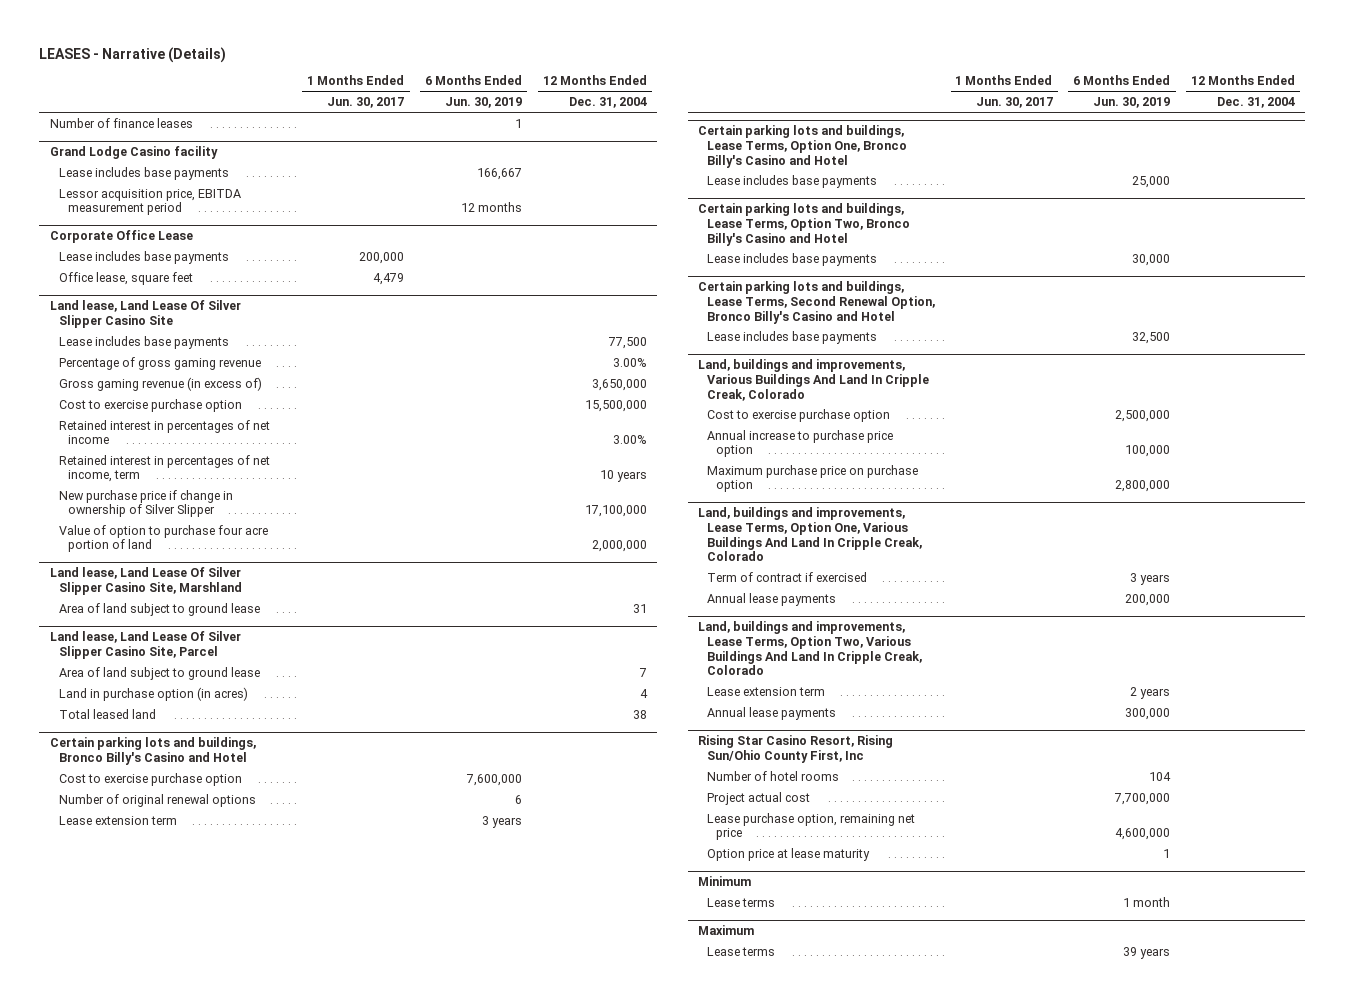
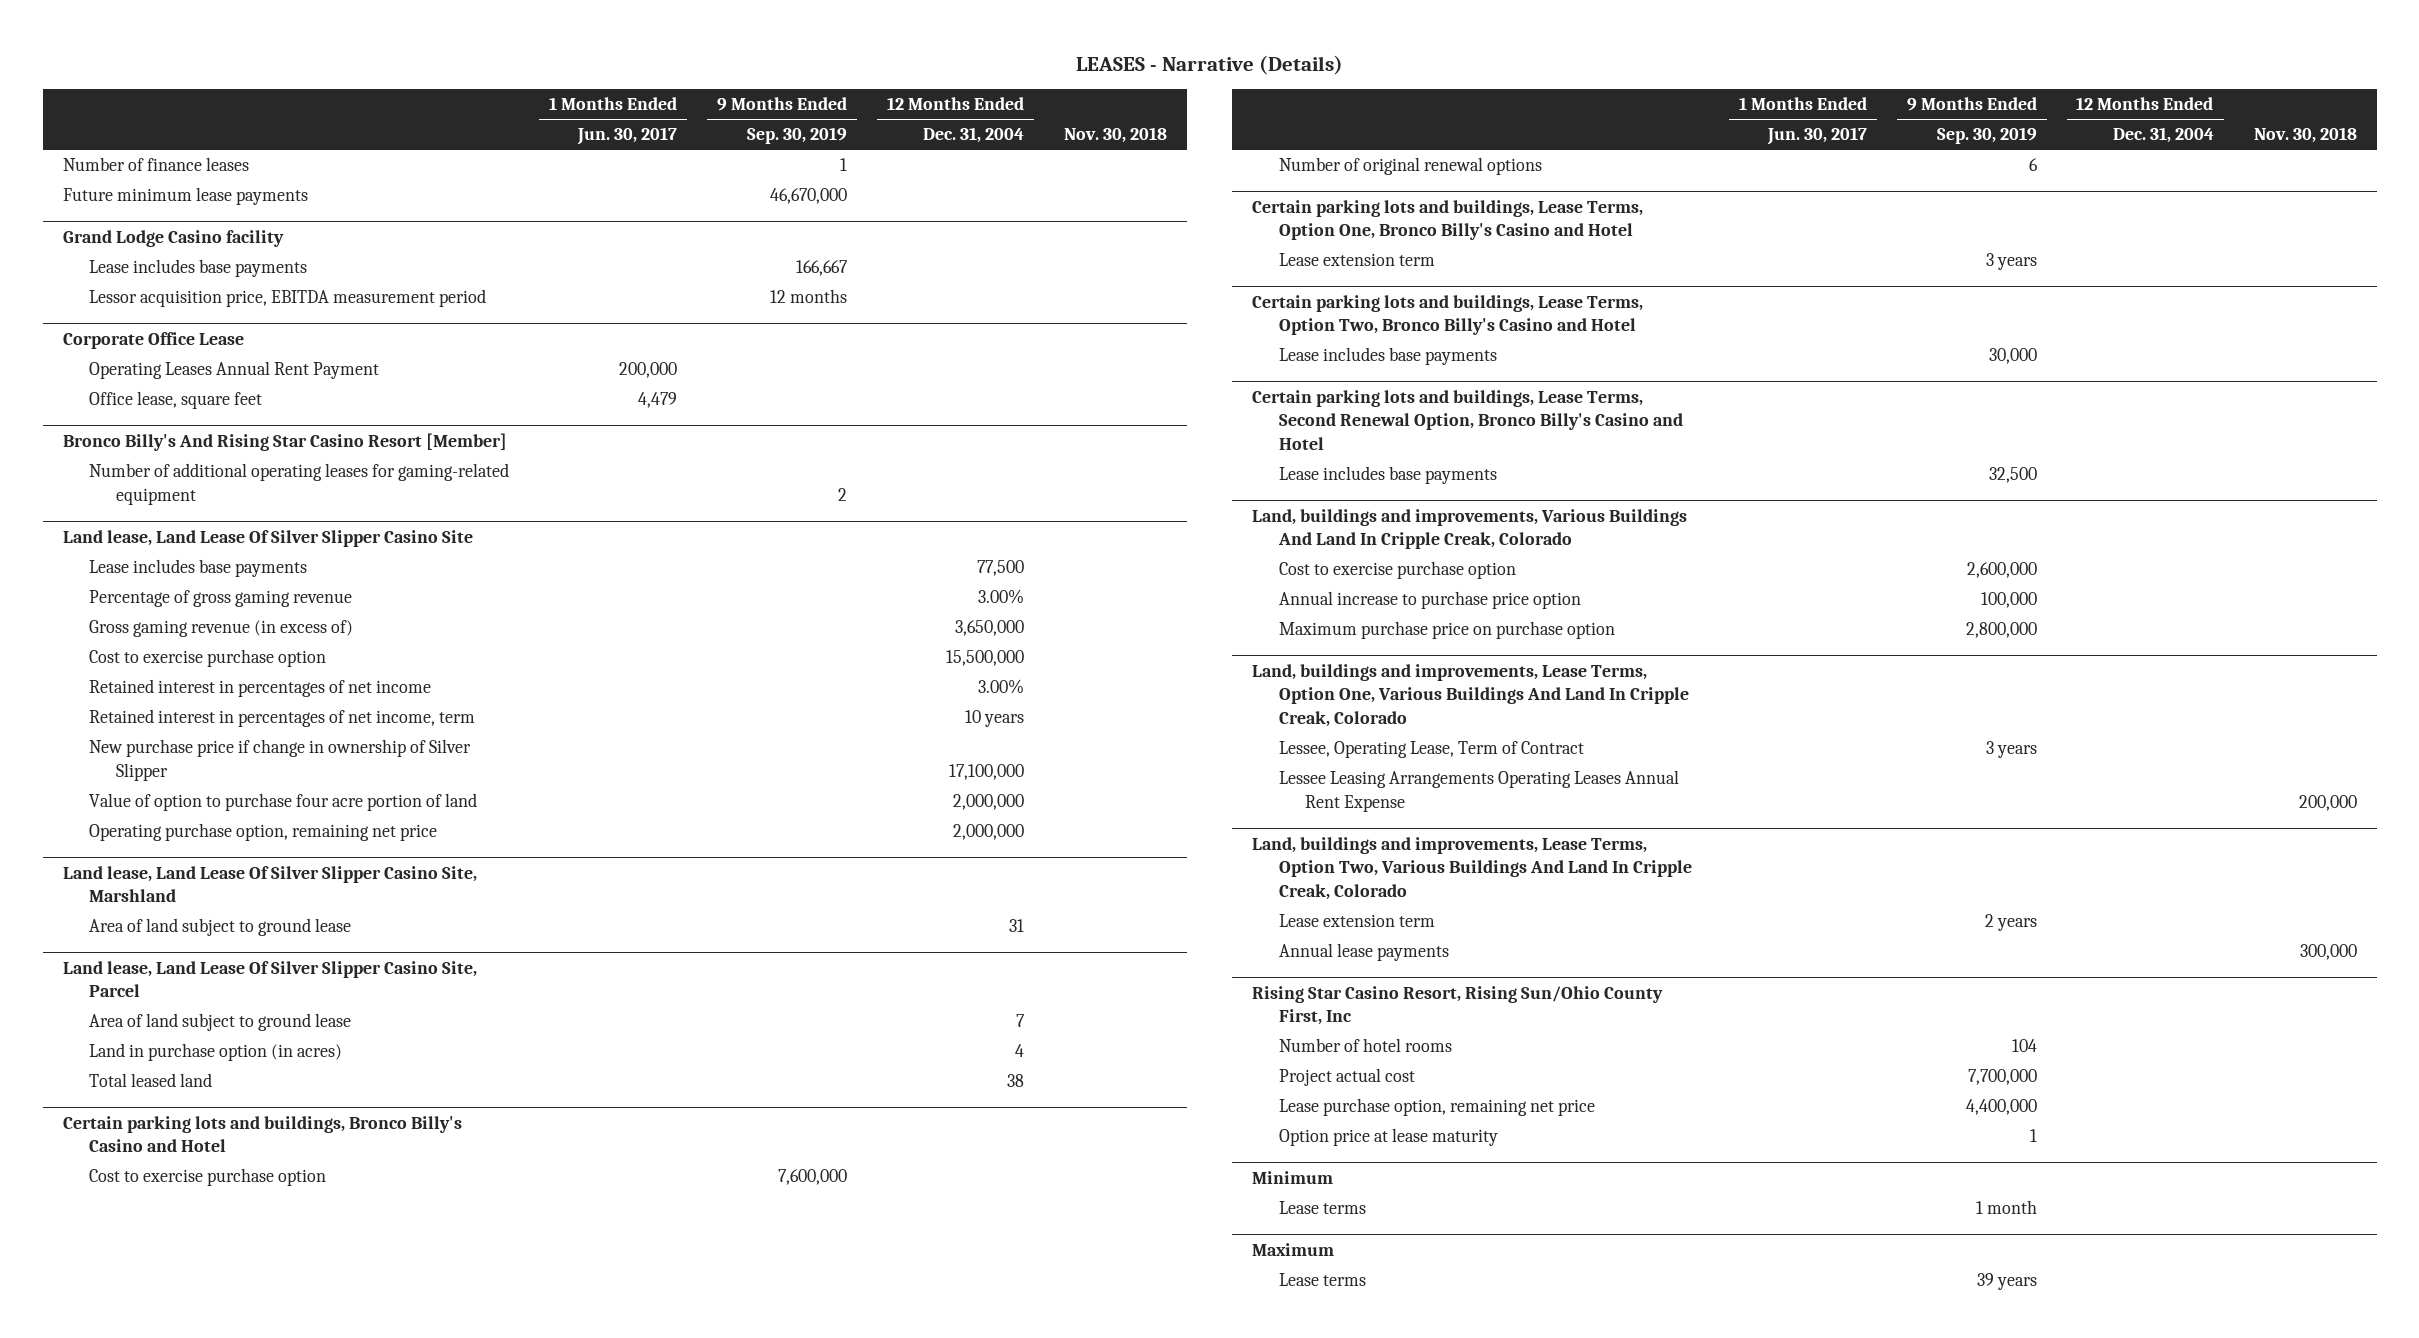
- | 1 Months Ended Jun. 30, 2017 | 6 Months Ended Jun. 30, 2019 | 12 Months Ended Dec. 31, 2004
+ | 1 Months Ended Jun. 30, 2017 | 9 Months Ended Sep. 30, 2019 | 12 Months Ended Dec. 31, 2004 | Nov. 30, 2018
+ Future minimum lease payments | | 46,670,000 | |
@ Corporate Office Lease
- Lease includes base payments | 200,000 | |
+ Operating Leases Annual Rent Payment | 200,000 | | |
+ Bronco Billy's And Rising Star Casino Resort [Member]
+ Number of additional operating leases for gaming-related equipment | | 2 | |
@ Land lease, Land Lease Of Silver Slipper Casino Site
+ Operating purchase option, remaining net price | | | 2,000,000 |
@ Certain parking lots and buildings, Bronco Billy's Casino and Hotel
- Lease extension term | | 3 years |
@ Certain parking lots and buildings, Lease Terms, Option One, Bronco Billy's Casino and Hotel
- Lease includes base payments | | 25,000 |
+ Lease extension term | | 3 years | |
@ Land, buildings and improvements, Lease Terms, Option One, Various Buildings And Land In Cripple Creak, Colorado
- Term of contract if exercised | | 3 years |
- Annual lease payments | | 200,000 |
+ Lessee, Operating Lease, Term of Contract | | 3 years | |
+ Lessee Leasing Arrangements Operating Leases Annual Rent Expense | | | | 200,000

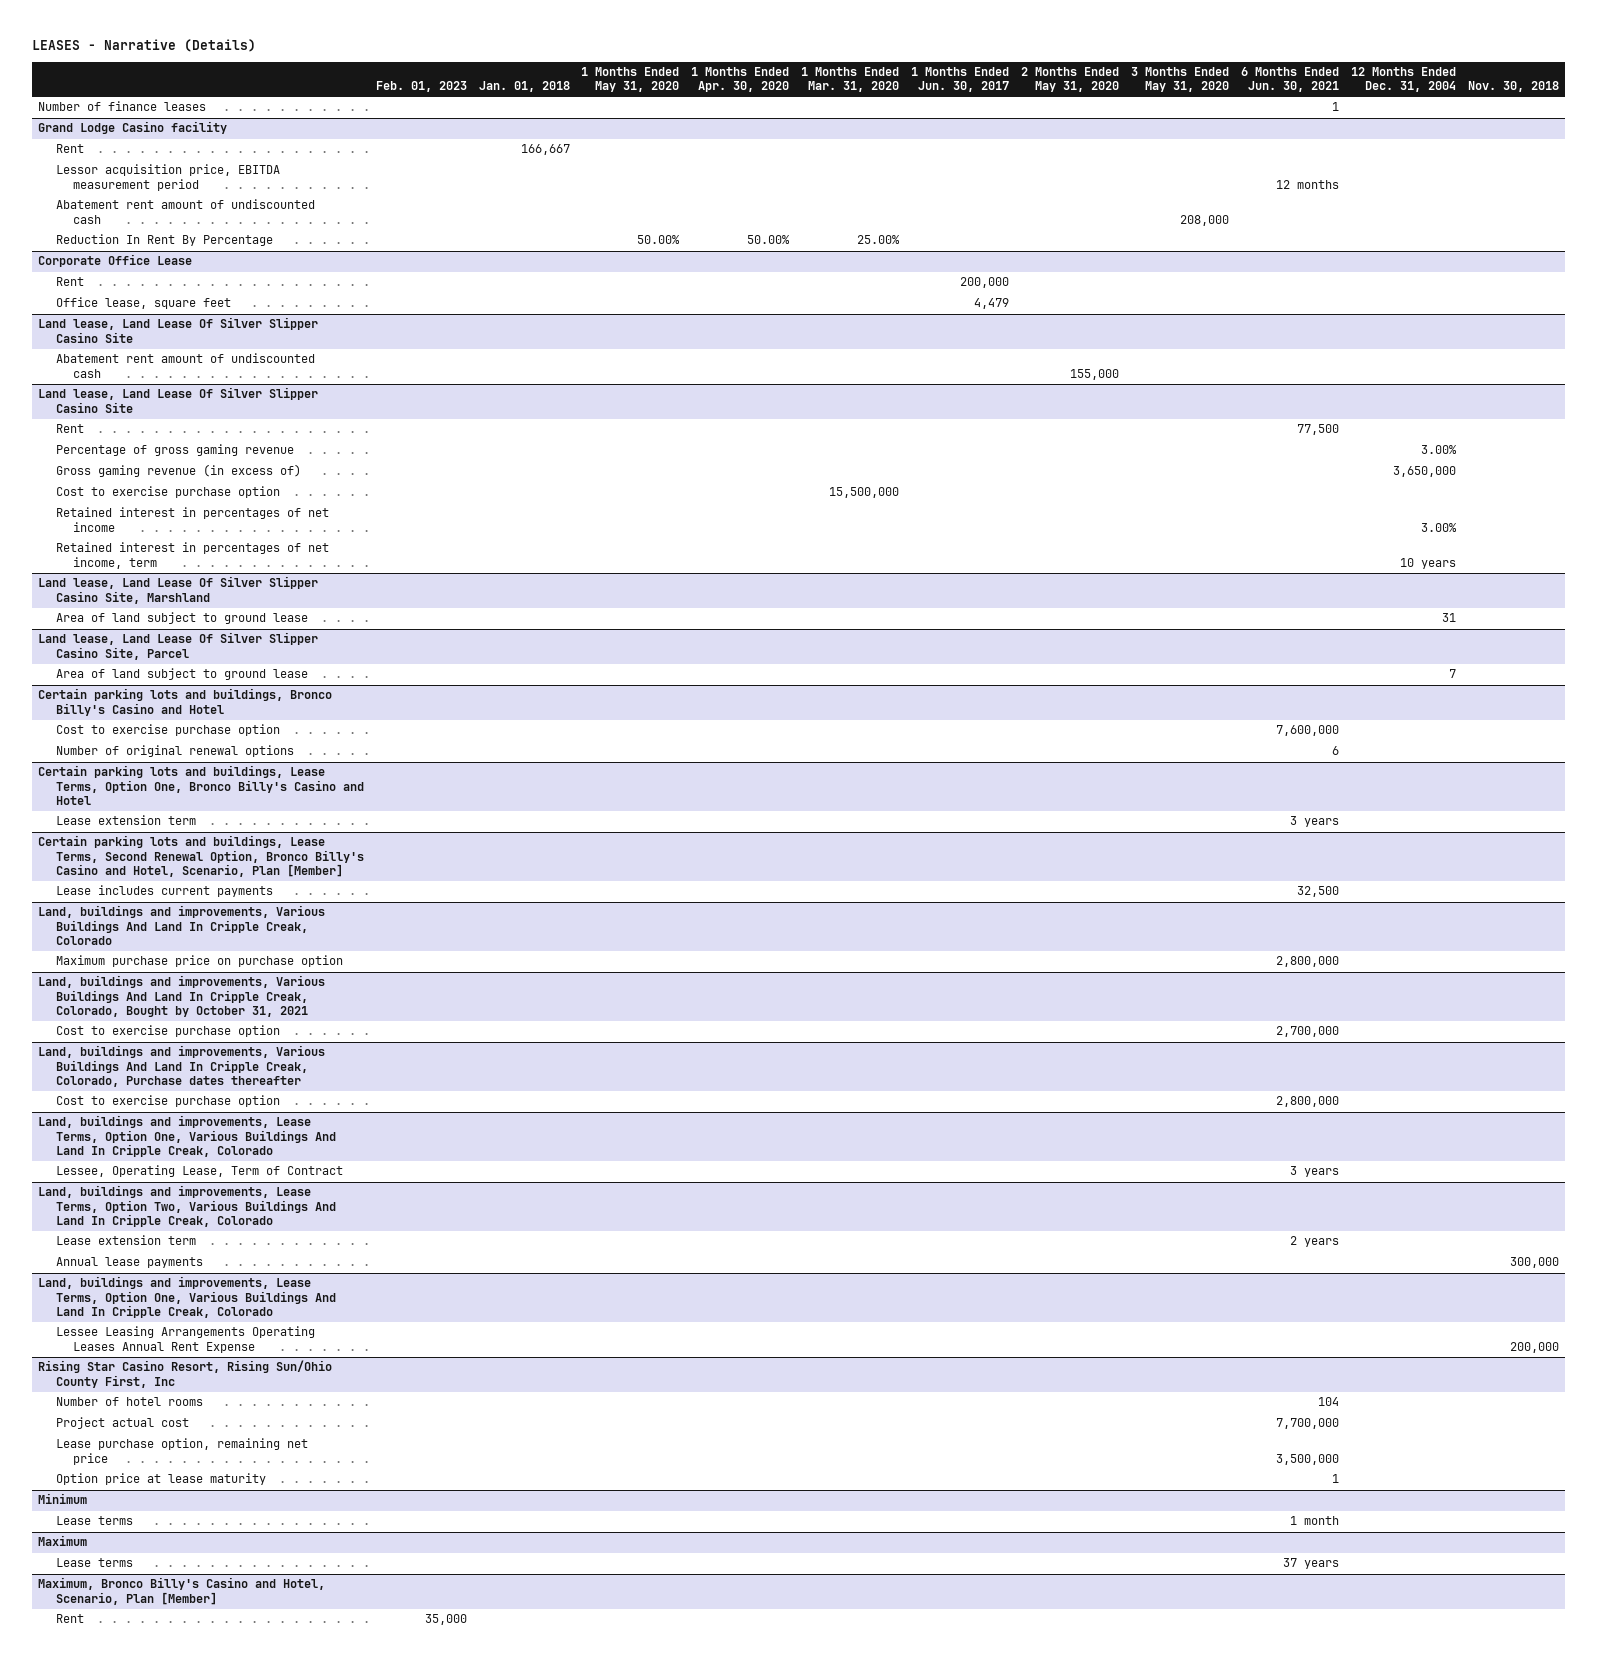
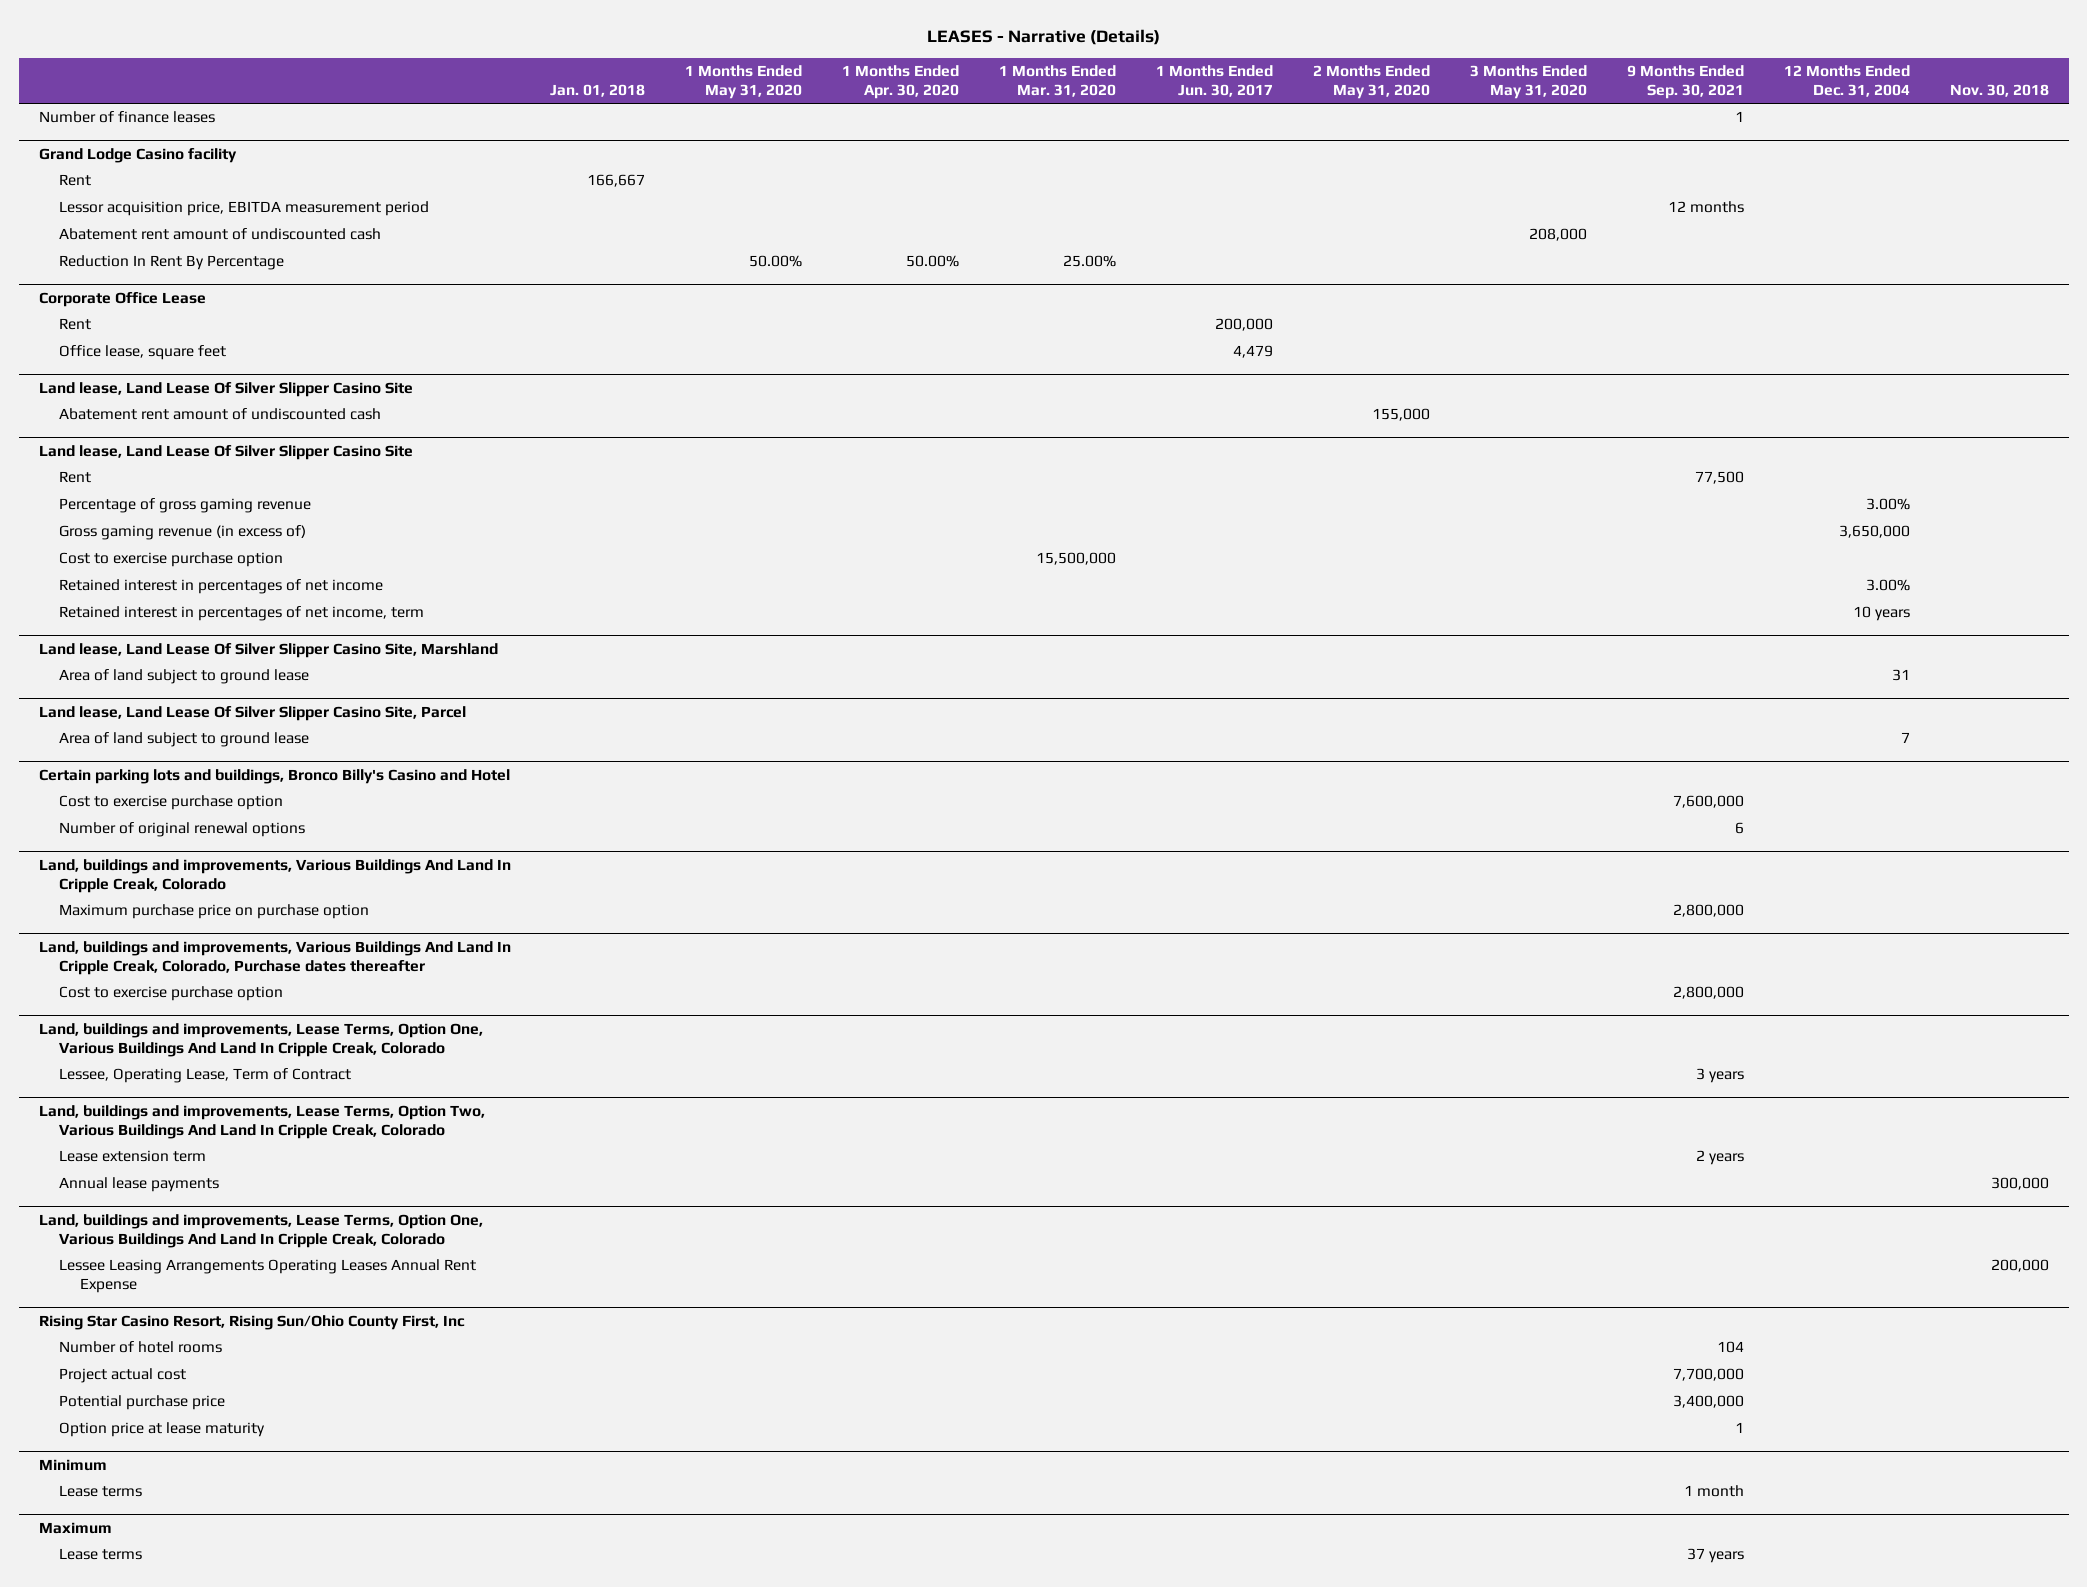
- | Feb. 01, 2023 | Jan. 01, 2018 | 1 Months Ended May 31, 2020 | 1 Months Ended Apr. 30, 2020 | 1 Months Ended Mar. 31, 2020 | 1 Months Ended Jun. 30, 2017 | 2 Months Ended May 31, 2020 | 3 Months Ended May 31, 2020 | 6 Months Ended Jun. 30, 2021 | 12 Months Ended Dec. 31, 2004 | Nov. 30, 2018
+ | Jan. 01, 2018 | 1 Months Ended May 31, 2020 | 1 Months Ended Apr. 30, 2020 | 1 Months Ended Mar. 31, 2020 | 1 Months Ended Jun. 30, 2017 | 2 Months Ended May 31, 2020 | 3 Months Ended May 31, 2020 | 9 Months Ended Sep. 30, 2021 | 12 Months Ended Dec. 31, 2004 | Nov. 30, 2018
- Certain parking lots and buildings, Lease Terms, Option One, Bronco Billy's Casino and Hotel
- Lease extension term | | | | | | | | | 3 years | |
- Certain parking lots and buildings, Lease Terms, Second Renewal Option, Bronco Billy's Casino and Hotel, Scenario, Plan [Member]
- Lease includes current payments | | | | | | | | | 32,500 | |
- Land, buildings and improvements, Various Buildings And Land In Cripple Creak, Colorado, Bought by October 31, 2021
- Cost to exercise purchase option | | | | | | | | | 2,700,000 | |
@ Rising Star Casino Resort, Rising Sun/Ohio County First, Inc
- Lease purchase option, remaining net price | | | | | | | | | 3,500,000 | |
+ Potential purchase price | | | | | | | | 3,400,000 | |
- Maximum, Bronco Billy's Casino and Hotel, Scenario, Plan [Member]
- Rent | 35,000 | | | | | | | | | |

